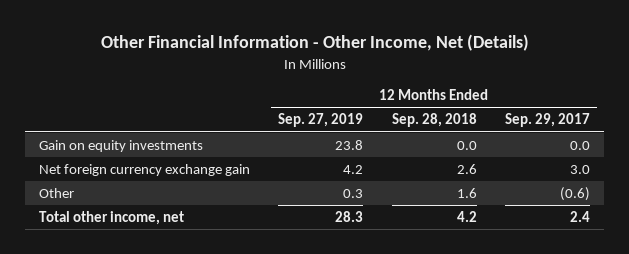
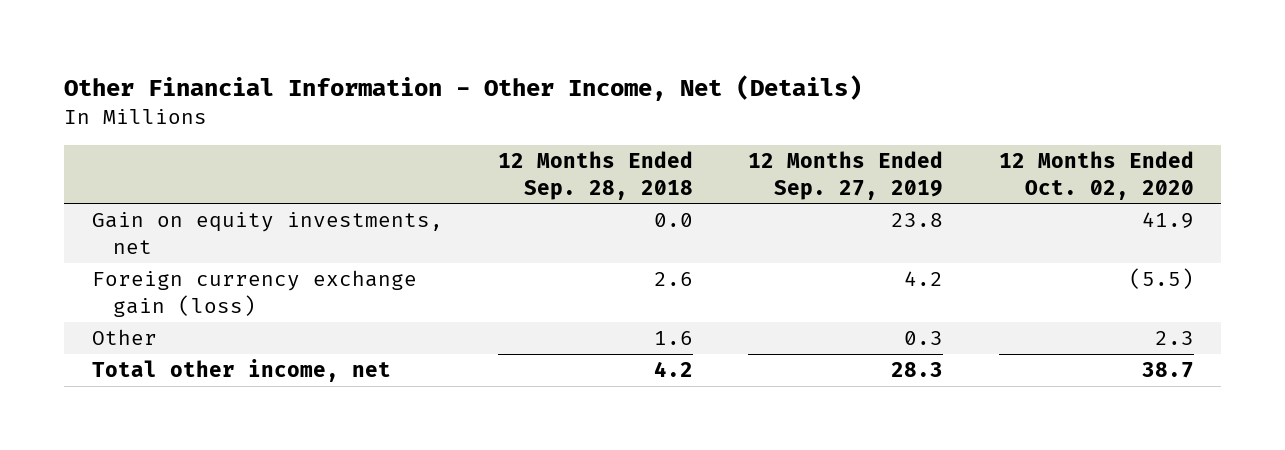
- | 12 Months Ended Sep. 27, 2019 | 12 Months Ended Sep. 28, 2018 | 12 Months Ended Sep. 29, 2017
+ | 12 Months Ended Sep. 28, 2018 | 12 Months Ended Sep. 27, 2019 | 12 Months Ended Oct. 02, 2020
- Gain on equity investments | 23.8 | 0.0 | 0.0
- Net foreign currency exchange gain | 4.2 | 2.6 | 3.0
+ Gain on equity investments, net | 0.0 | 23.8 | 41.9
+ Foreign currency exchange gain (loss) | 2.6 | 4.2 | (5.5)

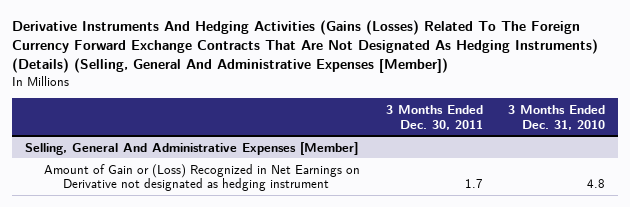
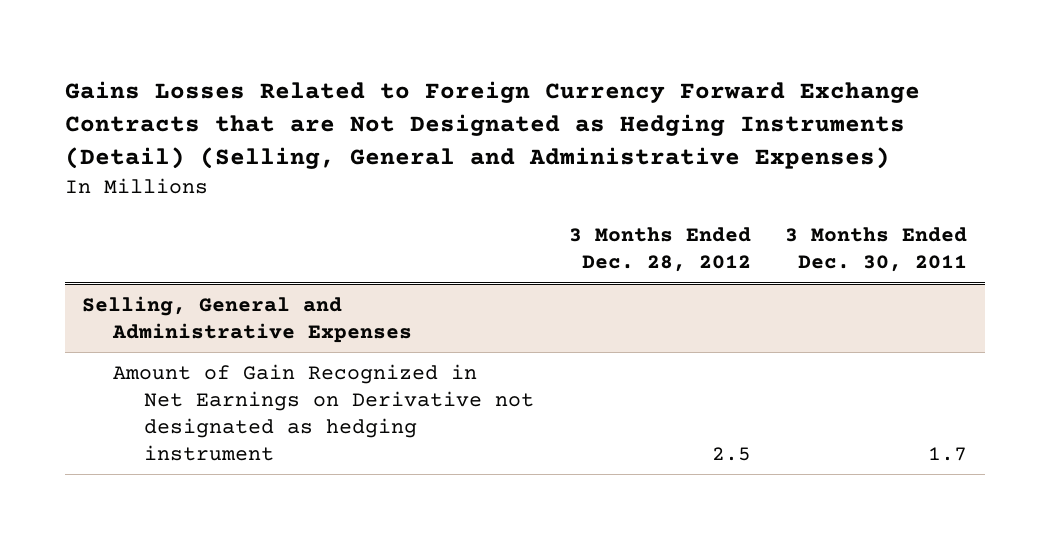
- Derivative Instruments And Hedging Activities (Gains (Losses) Related To The Foreign Currency Forward Exchange Contracts That Are Not Designated As Hedging Instruments) (Details) (Selling, General And Administrative Expenses [Member])
+ Gains Losses Related to Foreign Currency Forward Exchange Contracts that are Not Designated as Hedging Instruments (Detail) (Selling, General and Administrative Expenses)
- | 3 Months Ended Dec. 30, 2011 | 3 Months Ended Dec. 31, 2010
+ | 3 Months Ended Dec. 28, 2012 | 3 Months Ended Dec. 30, 2011
- Selling, General And Administrative Expenses [Member]
- Amount of Gain or (Loss) Recognized in Net Earnings on Derivative not designated as hedging instrument | 1.7 | 4.8
+ Selling, General and Administrative Expenses
+ Amount of Gain Recognized in Net Earnings on Derivative not designated as hedging instrument | 2.5 | 1.7

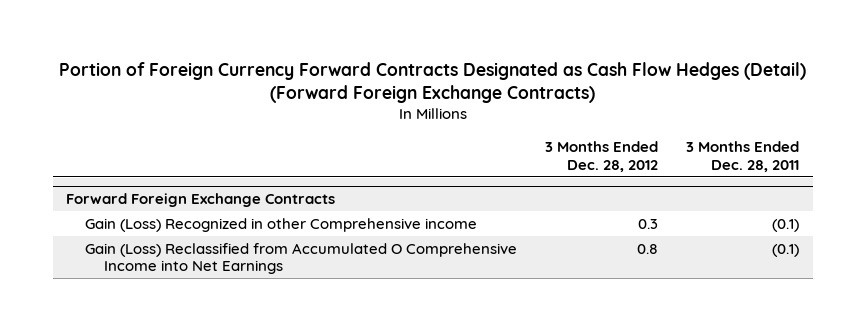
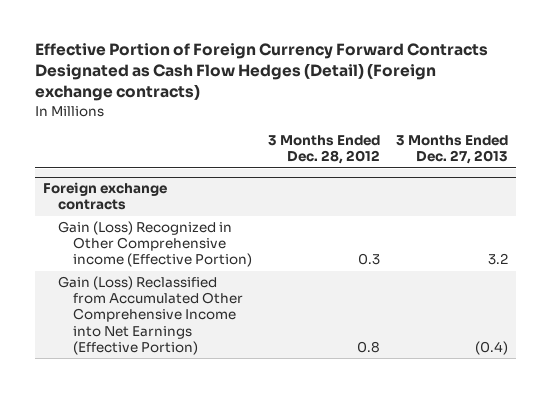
- Portion of Foreign Currency Forward Contracts Designated as Cash Flow Hedges (Detail) (Forward Foreign Exchange Contracts)
+ Effective Portion of Foreign Currency Forward Contracts Designated as Cash Flow Hedges (Detail) (Foreign exchange contracts)
- | 3 Months Ended Dec. 28, 2012 | 3 Months Ended Dec. 28, 2011
+ | 3 Months Ended Dec. 28, 2012 | 3 Months Ended Dec. 27, 2013
- Forward Foreign Exchange Contracts
- Gain (Loss) Recognized in other Comprehensive income | 0.3 | (0.1)
- Gain (Loss) Reclassified from Accumulated O Comprehensive Income into Net Earnings | 0.8 | (0.1)
+ Foreign exchange contracts
+ Gain (Loss) Recognized in Other Comprehensive income (Effective Portion) | 0.3 | 3.2
+ Gain (Loss) Reclassified from Accumulated Other Comprehensive Income into Net Earnings (Effective Portion) | 0.8 | (0.4)

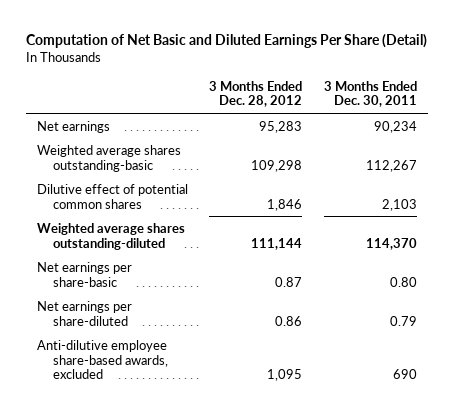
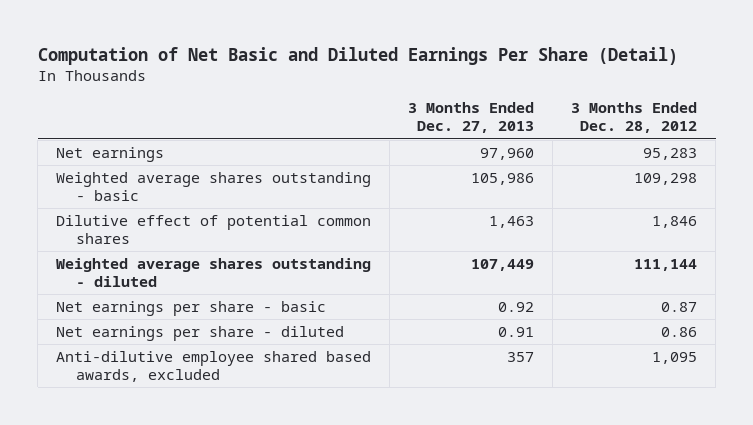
- | 3 Months Ended Dec. 28, 2012 | 3 Months Ended Dec. 30, 2011
+ | 3 Months Ended Dec. 27, 2013 | 3 Months Ended Dec. 28, 2012
- Weighted average shares outstanding-basic | 109,298 | 112,267
+ Weighted average shares outstanding - basic | 105,986 | 109,298
- Weighted average shares outstanding-diluted | 111,144 | 114,370
- Net earnings per share-basic | 0.87 | 0.80
- Net earnings per share-diluted | 0.86 | 0.79
- Anti-dilutive employee share-based awards, excluded | 1,095 | 690
+ Weighted average shares outstanding - diluted | 107,449 | 111,144
+ Net earnings per share - basic | 0.92 | 0.87
+ Net earnings per share - diluted | 0.91 | 0.86
+ Anti-dilutive employee shared based awards, excluded | 357 | 1,095

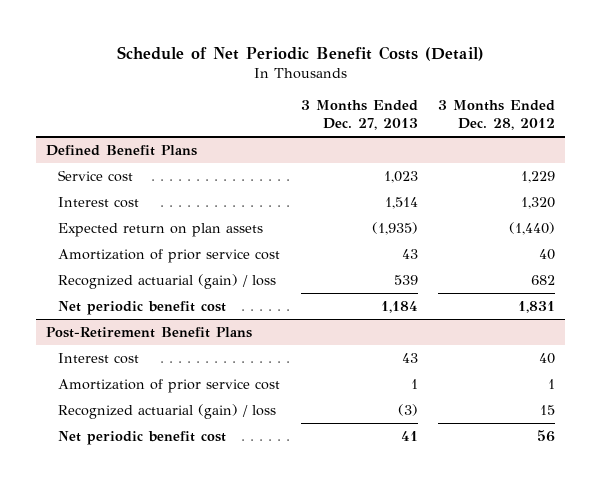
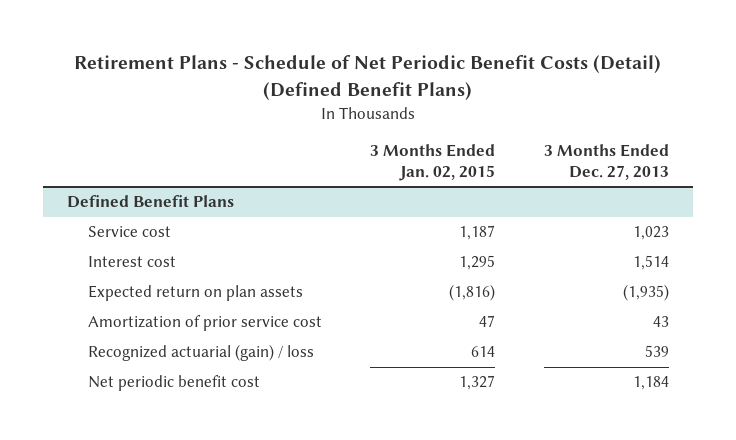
- Schedule of Net Periodic Benefit Costs (Detail)
+ Retirement Plans - Schedule of Net Periodic Benefit Costs (Detail) (Defined Benefit Plans)
- | 3 Months Ended Dec. 27, 2013 | 3 Months Ended Dec. 28, 2012
+ | 3 Months Ended Jan. 02, 2015 | 3 Months Ended Dec. 27, 2013
- Post-Retirement Benefit Plans
- Interest cost | 43 | 40
- Amortization of prior service cost | 1 | 1
- Recognized actuarial (gain) / loss | (3) | 15
- Net periodic benefit cost | 41 | 56

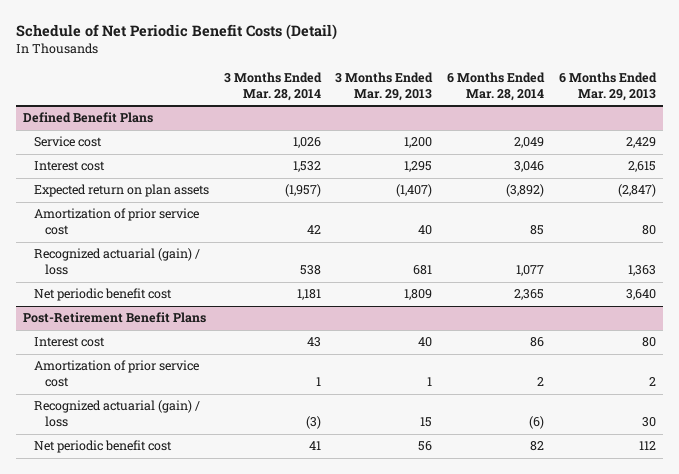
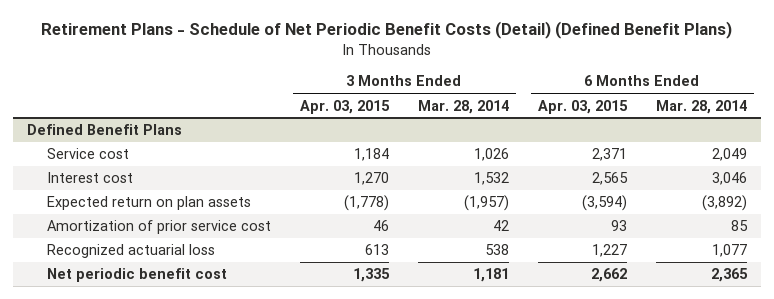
- Schedule of Net Periodic Benefit Costs (Detail)
+ Retirement Plans - Schedule of Net Periodic Benefit Costs (Detail) (Defined Benefit Plans)
- | 3 Months Ended Mar. 28, 2014 | 3 Months Ended Mar. 29, 2013 | 6 Months Ended Mar. 28, 2014 | 6 Months Ended Mar. 29, 2013
+ | 3 Months Ended Apr. 03, 2015 | 3 Months Ended Mar. 28, 2014 | 6 Months Ended Apr. 03, 2015 | 6 Months Ended Mar. 28, 2014
@ Defined Benefit Plans
- Recognized actuarial (gain) / loss | 538 | 681 | 1,077 | 1,363
+ Recognized actuarial loss | 613 | 538 | 1,227 | 1,077
- Post-Retirement Benefit Plans
- Interest cost | 43 | 40 | 86 | 80
- Amortization of prior service cost | 1 | 1 | 2 | 2
- Recognized actuarial (gain) / loss | (3) | 15 | (6) | 30
- Net periodic benefit cost | 41 | 56 | 82 | 112

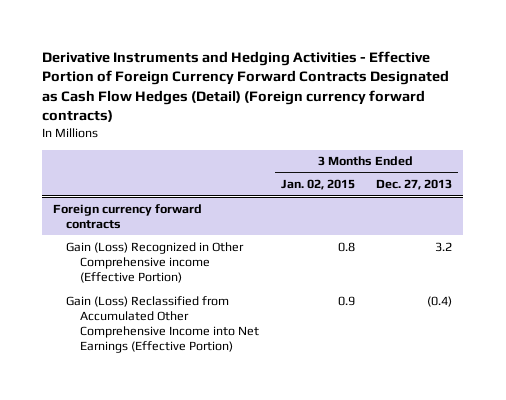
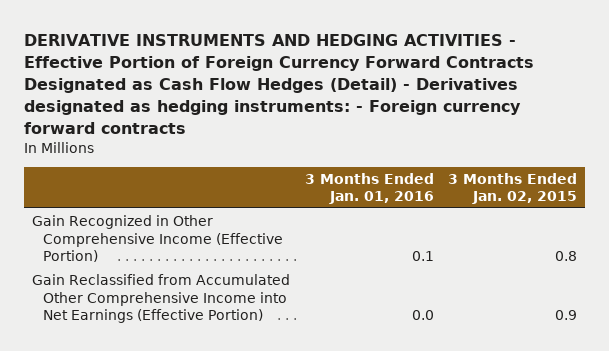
- Derivative Instruments and Hedging Activities - Effective Portion of Foreign Currency Forward Contracts Designated as Cash Flow Hedges (Detail) (Foreign currency forward contracts)
+ DERIVATIVE INSTRUMENTS AND HEDGING ACTIVITIES - Effective Portion of Foreign Currency Forward Contracts Designated as Cash Flow Hedges (Detail) - Derivatives designated as hedging instruments: - Foreign currency forward contracts
- | 3 Months Ended Jan. 02, 2015 | 3 Months Ended Dec. 27, 2013
+ | 3 Months Ended Jan. 01, 2016 | 3 Months Ended Jan. 02, 2015
- Foreign currency forward contracts
- Gain (Loss) Recognized in Other Comprehensive income (Effective Portion) | 0.8 | 3.2
- Gain (Loss) Reclassified from Accumulated Other Comprehensive Income into Net Earnings (Effective Portion) | 0.9 | (0.4)
+ Gain Recognized in Other Comprehensive Income (Effective Portion) | 0.1 | 0.8
+ Gain Reclassified from Accumulated Other Comprehensive Income into Net Earnings (Effective Portion) | 0.0 | 0.9

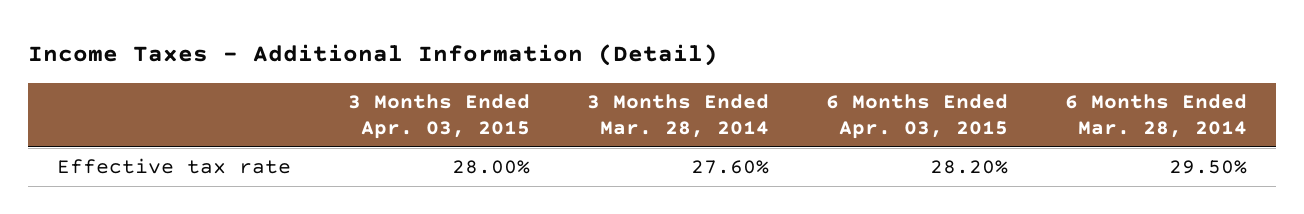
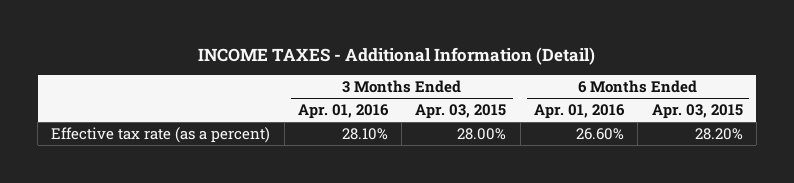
- Income Taxes - Additional Information (Detail)
+ INCOME TAXES - Additional Information (Detail)
- | 3 Months Ended Apr. 03, 2015 | 3 Months Ended Mar. 28, 2014 | 6 Months Ended Apr. 03, 2015 | 6 Months Ended Mar. 28, 2014
+ | 3 Months Ended Apr. 01, 2016 | 3 Months Ended Apr. 03, 2015 | 6 Months Ended Apr. 01, 2016 | 6 Months Ended Apr. 03, 2015
- Effective tax rate | 28.00% | 27.60% | 28.20% | 29.50%
+ Effective tax rate (as a percent) | 28.10% | 28.00% | 26.60% | 28.20%

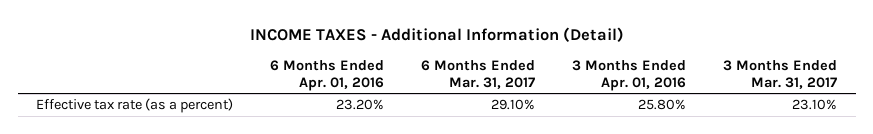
- | 3 Months Ended Apr. 01, 2016 | 3 Months Ended Apr. 03, 2015 | 6 Months Ended Apr. 01, 2016 | 6 Months Ended Apr. 03, 2015
+ | 6 Months Ended Apr. 01, 2016 | 6 Months Ended Mar. 31, 2017 | 3 Months Ended Apr. 01, 2016 | 3 Months Ended Mar. 31, 2017
- Effective tax rate (as a percent) | 28.10% | 28.00% | 26.60% | 28.20%
+ Effective tax rate (as a percent) | 23.20% | 29.10% | 25.80% | 23.10%

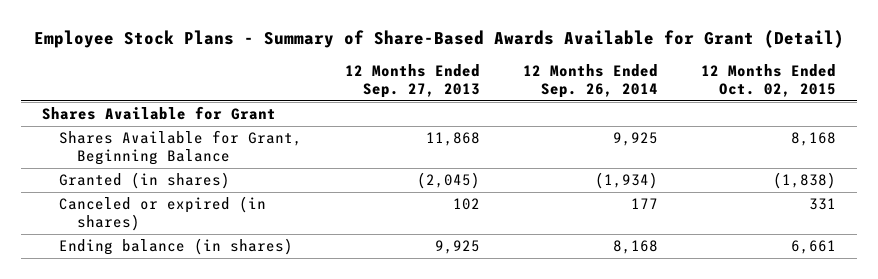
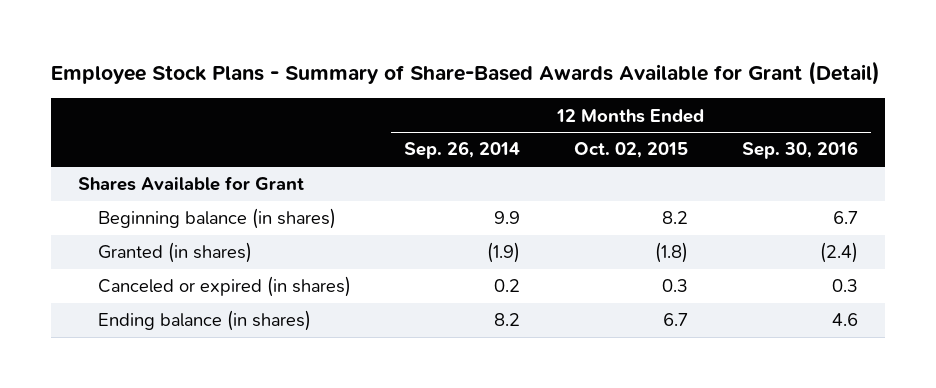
- | 12 Months Ended Sep. 27, 2013 | 12 Months Ended Sep. 26, 2014 | 12 Months Ended Oct. 02, 2015
+ | 12 Months Ended Sep. 26, 2014 | 12 Months Ended Oct. 02, 2015 | 12 Months Ended Sep. 30, 2016
- Shares Available for Grant, Beginning Balance | 11,868 | 9,925 | 8,168
- Granted (in shares) | (2,045) | (1,934) | (1,838)
- Canceled or expired (in shares) | 102 | 177 | 331
- Ending balance (in shares) | 9,925 | 8,168 | 6,661
+ Beginning balance (in shares) | 9.9 | 8.2 | 6.7
+ Granted (in shares) | (1.9) | (1.8) | (2.4)
+ Canceled or expired (in shares) | 0.2 | 0.3 | 0.3
+ Ending balance (in shares) | 8.2 | 6.7 | 4.6

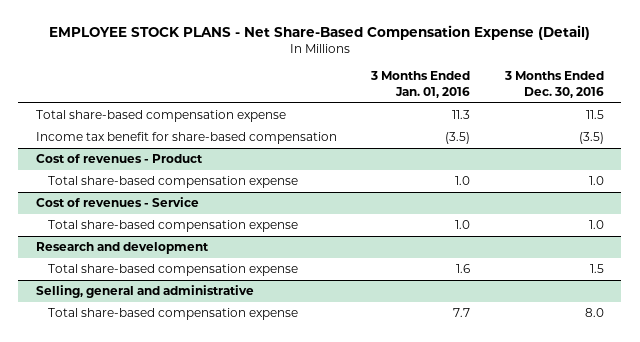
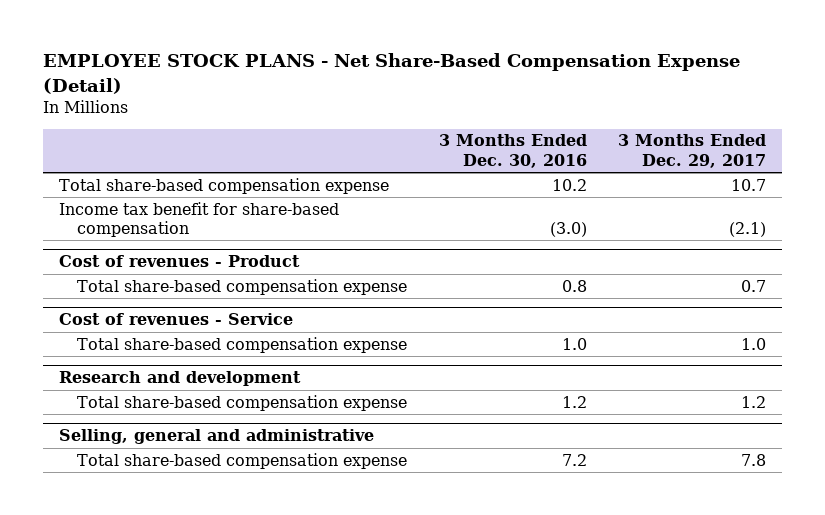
- | 3 Months Ended Jan. 01, 2016 | 3 Months Ended Dec. 30, 2016
+ | 3 Months Ended Dec. 30, 2016 | 3 Months Ended Dec. 29, 2017
- Total share-based compensation expense | 11.3 | 11.5
- Income tax benefit for share-based compensation | (3.5) | (3.5)
+ Total share-based compensation expense | 10.2 | 10.7
+ Income tax benefit for share-based compensation | (3.0) | (2.1)
@ Cost of revenues - Product
- Total share-based compensation expense | 1.0 | 1.0
+ Total share-based compensation expense | 0.8 | 0.7
@ Research and development
- Total share-based compensation expense | 1.6 | 1.5
+ Total share-based compensation expense | 1.2 | 1.2
@ Selling, general and administrative
- Total share-based compensation expense | 7.7 | 8.0
+ Total share-based compensation expense | 7.2 | 7.8

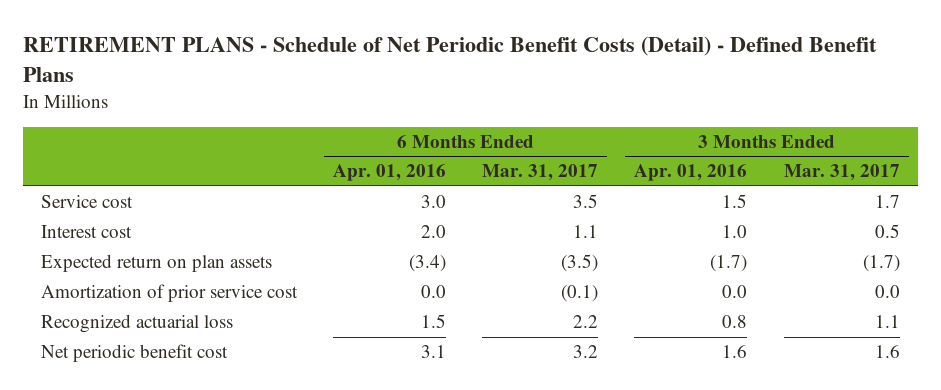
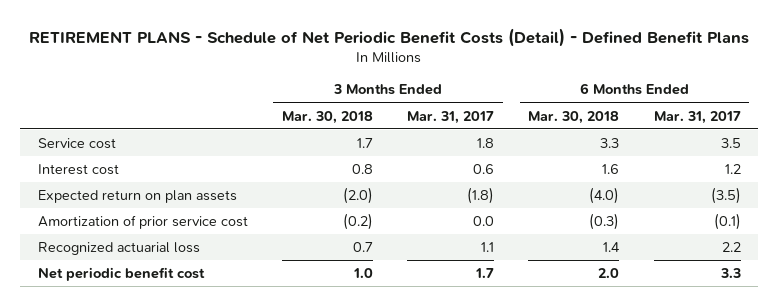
- | 6 Months Ended Apr. 01, 2016 | 6 Months Ended Mar. 31, 2017 | 3 Months Ended Apr. 01, 2016 | 3 Months Ended Mar. 31, 2017
+ | 3 Months Ended Mar. 30, 2018 | 3 Months Ended Mar. 31, 2017 | 6 Months Ended Mar. 30, 2018 | 6 Months Ended Mar. 31, 2017
- Service cost | 3.0 | 3.5 | 1.5 | 1.7
- Interest cost | 2.0 | 1.1 | 1.0 | 0.5
- Expected return on plan assets | (3.4) | (3.5) | (1.7) | (1.7)
+ Service cost | 1.7 | 1.8 | 3.3 | 3.5
+ Interest cost | 0.8 | 0.6 | 1.6 | 1.2
+ Expected return on plan assets | (2.0) | (1.8) | (4.0) | (3.5)
- Net periodic benefit cost | 3.1 | 3.2 | 1.6 | 1.6
+ Net periodic benefit cost | 1.0 | 1.7 | 2.0 | 3.3

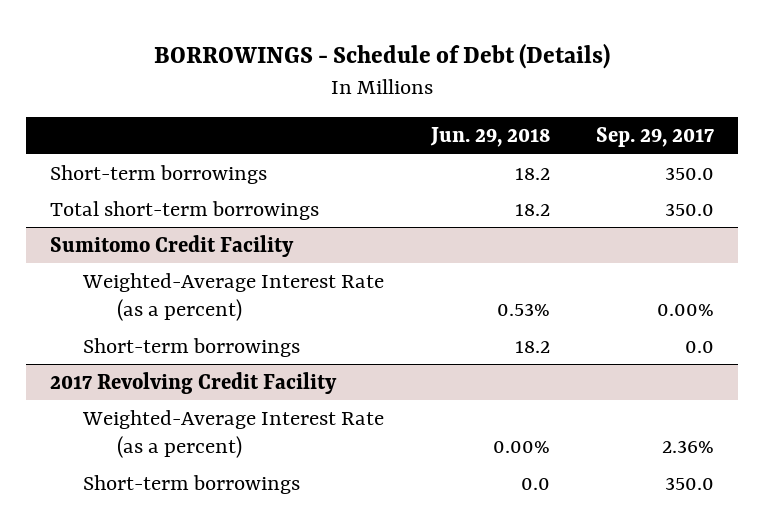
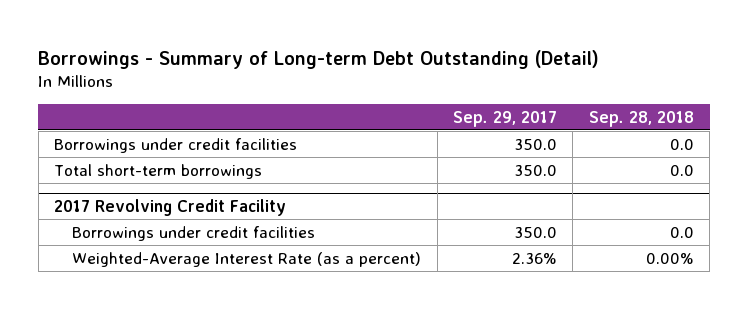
- BORROWINGS - Schedule of Debt (Details)
+ Borrowings - Summary of Long-term Debt Outstanding (Detail)
- | Jun. 29, 2018 | Sep. 29, 2017
+ | Sep. 29, 2017 | Sep. 28, 2018
- Short-term borrowings | 18.2 | 350.0
+ Borrowings under credit facilities | 350.0 | 0.0
- Sumitomo Credit Facility
- Weighted-Average Interest Rate (as a percent) | 0.53% | 0.00%
- Short-term borrowings | 18.2 | 0.0
@ 2017 Revolving Credit Facility
+ Borrowings under credit facilities | 350.0 | 0.0
- Short-term borrowings | 0.0 | 350.0

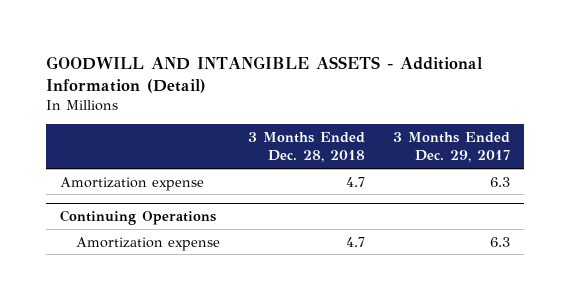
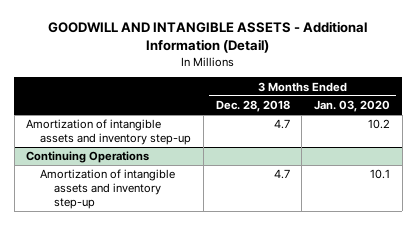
- | 3 Months Ended Dec. 28, 2018 | 3 Months Ended Dec. 29, 2017
+ | 3 Months Ended Dec. 28, 2018 | 3 Months Ended Jan. 03, 2020
- Amortization expense | 4.7 | 6.3
+ Amortization of intangible assets and inventory step-up | 4.7 | 10.2
@ Continuing Operations
- Amortization expense | 4.7 | 6.3
+ Amortization of intangible assets and inventory step-up | 4.7 | 10.1

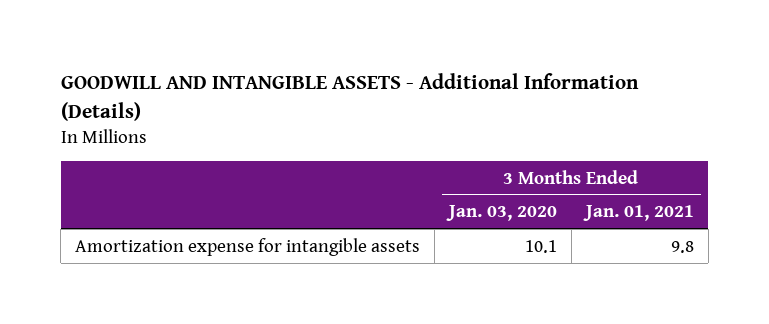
- GOODWILL AND INTANGIBLE ASSETS - Additional Information (Detail)
+ GOODWILL AND INTANGIBLE ASSETS - Additional Information (Details)
- | 3 Months Ended Dec. 28, 2018 | 3 Months Ended Jan. 03, 2020
+ | 3 Months Ended Jan. 03, 2020 | 3 Months Ended Jan. 01, 2021
- Amortization of intangible assets and inventory step-up | 4.7 | 10.2
- Continuing Operations
- Amortization of intangible assets and inventory step-up | 4.7 | 10.1
+ Amortization expense for intangible assets | 10.1 | 9.8

